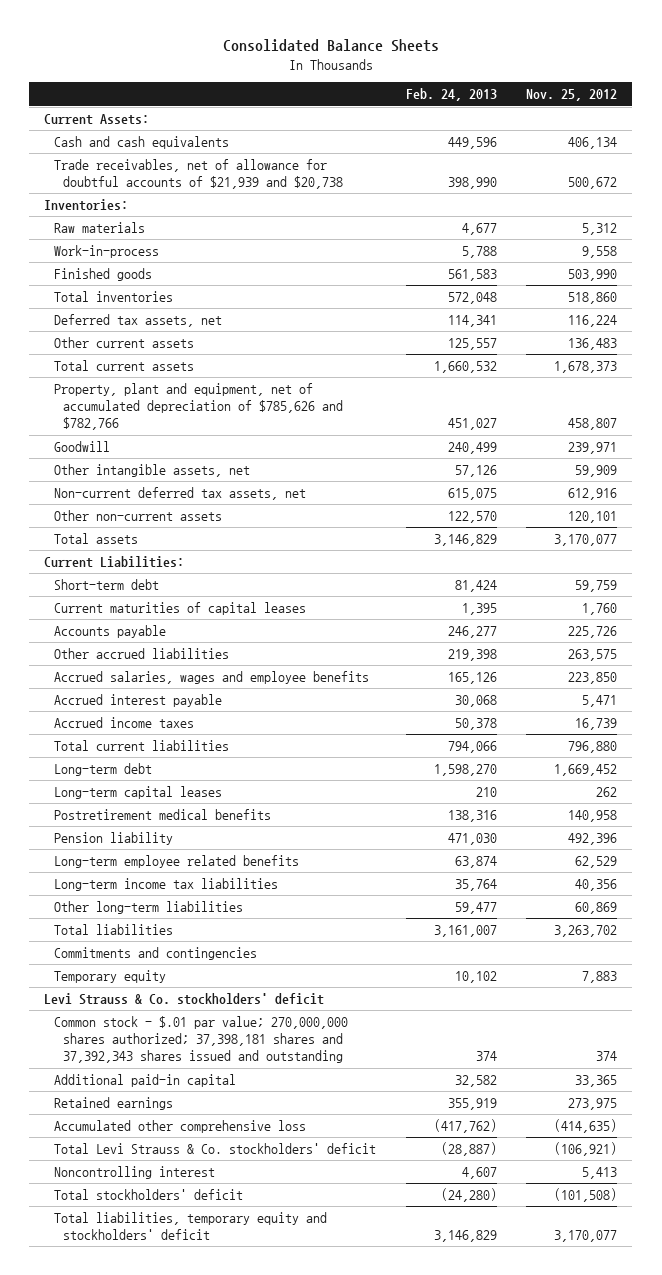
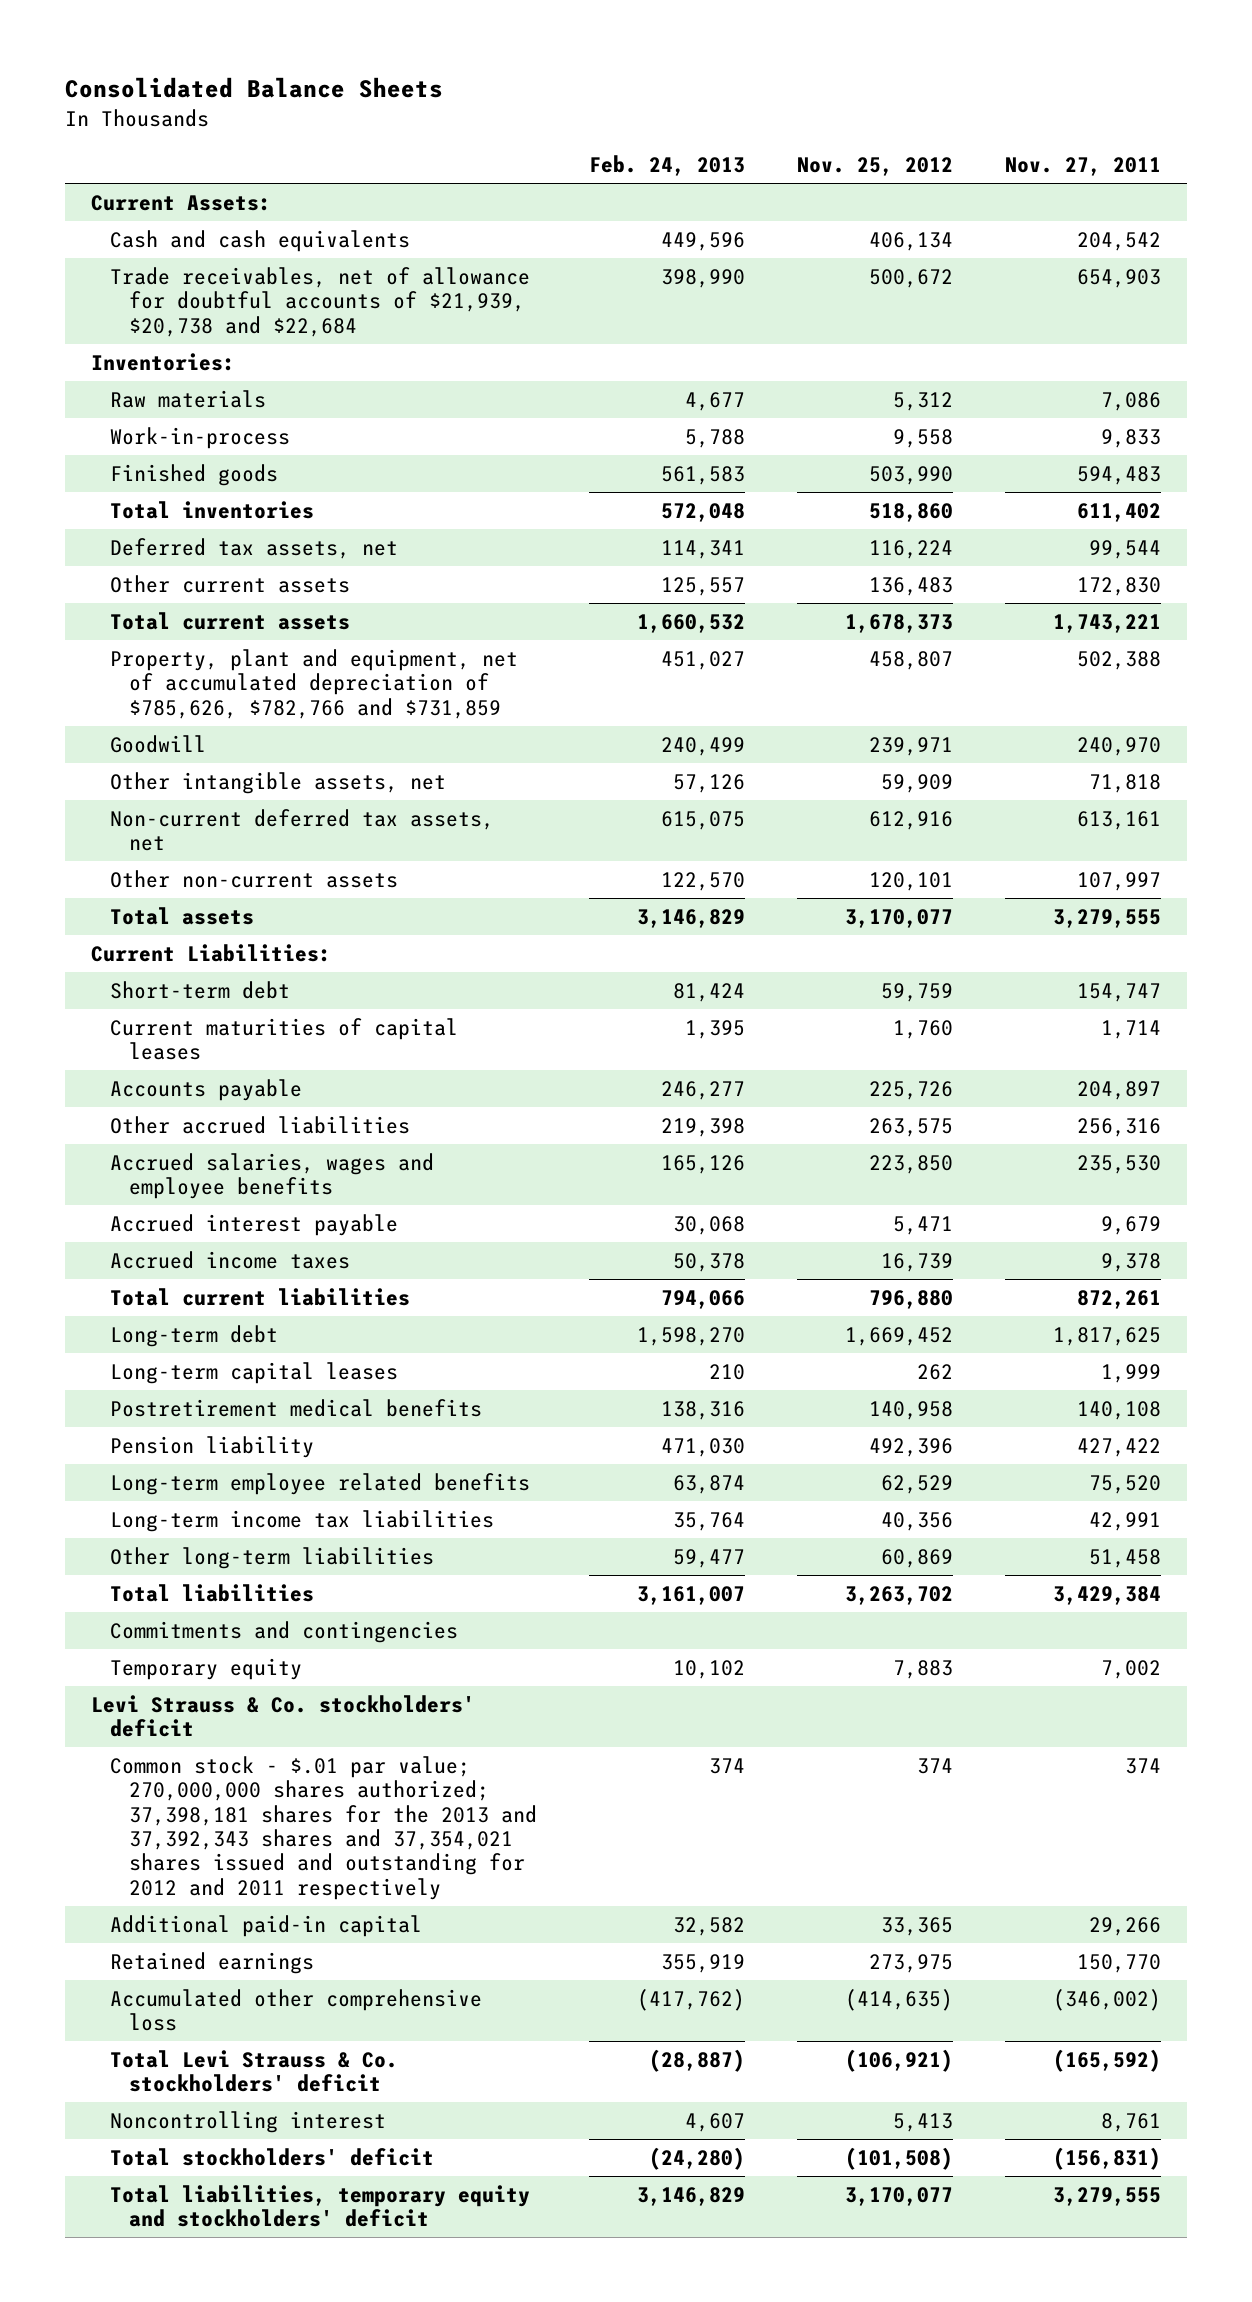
- | Feb. 24, 2013 | Nov. 25, 2012
+ | Feb. 24, 2013 | Nov. 25, 2012 | Nov. 27, 2011
- Trade receivables, net of allowance for doubtful accounts of $21,939 and $20,738 | 398,990 | 500,672
+ Trade receivables, net of allowance for doubtful accounts of $21,939, $20,738 and $22,684 | 398,990 | 500,672 | 654,903
- Property, plant and equipment, net of accumulated depreciation of $785,626 and $782,766 | 451,027 | 458,807
+ Property, plant and equipment, net of accumulated depreciation of $785,626, $782,766 and $731,859 | 451,027 | 458,807 | 502,388
- Common stock - $.01 par value; 270,000,000 shares authorized; 37,398,181 shares and 37,392,343 shares issued and outstanding | 374 | 374
+ Common stock - $.01 par value; 270,000,000 shares authorized; 37,398,181 shares for the 2013 and 37,392,343 shares and 37,354,021 shares issued and outstanding for 2012 and 2011 respectively | 374 | 374 | 374

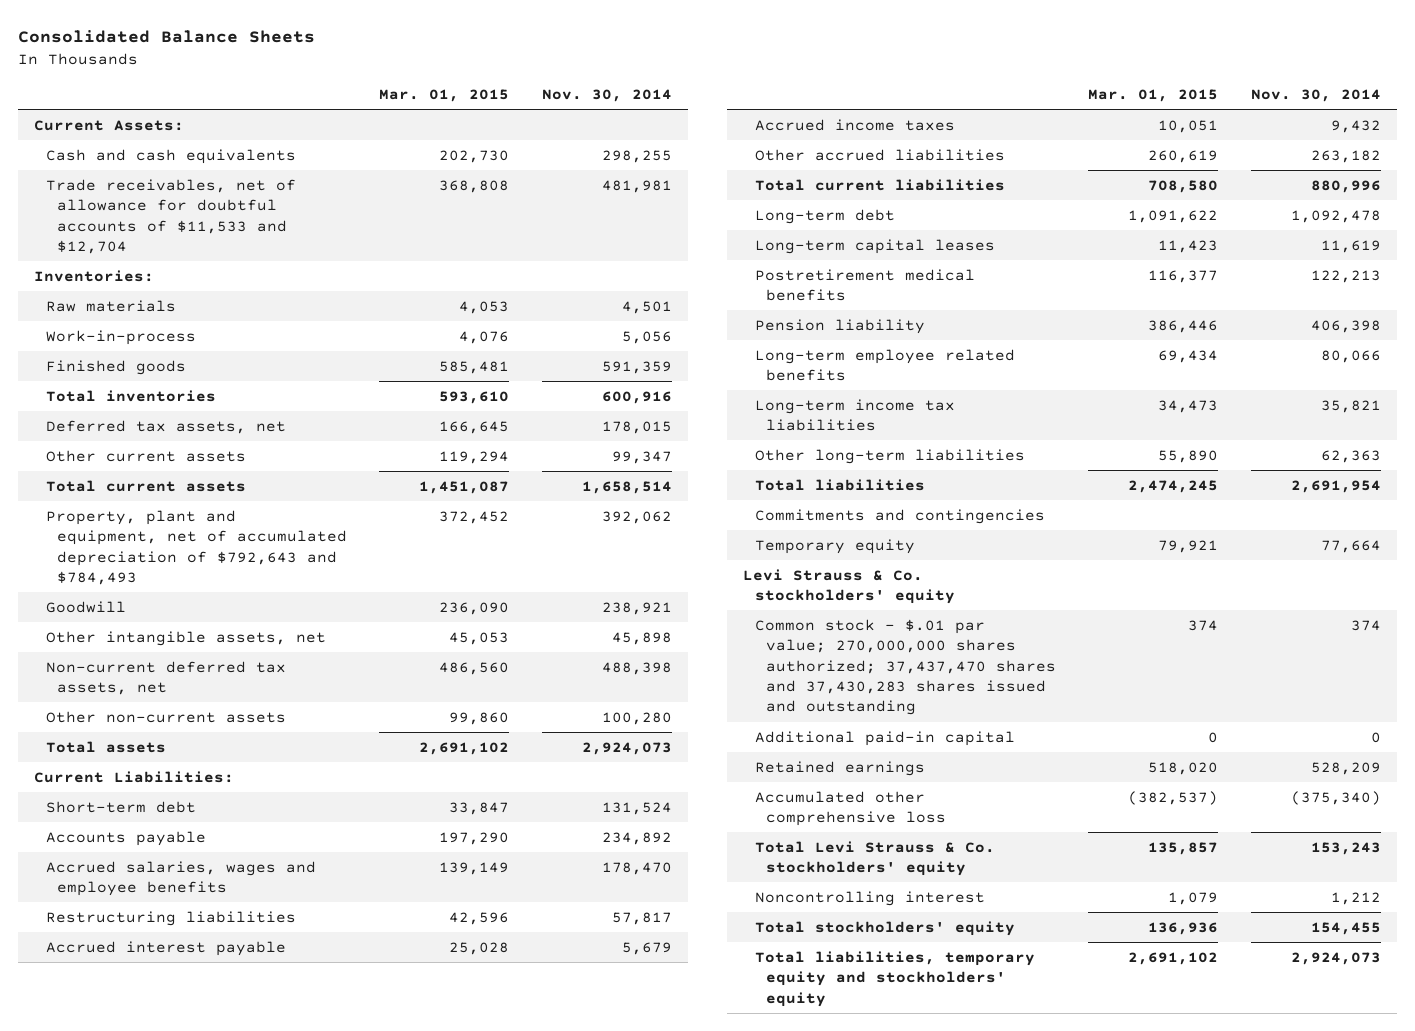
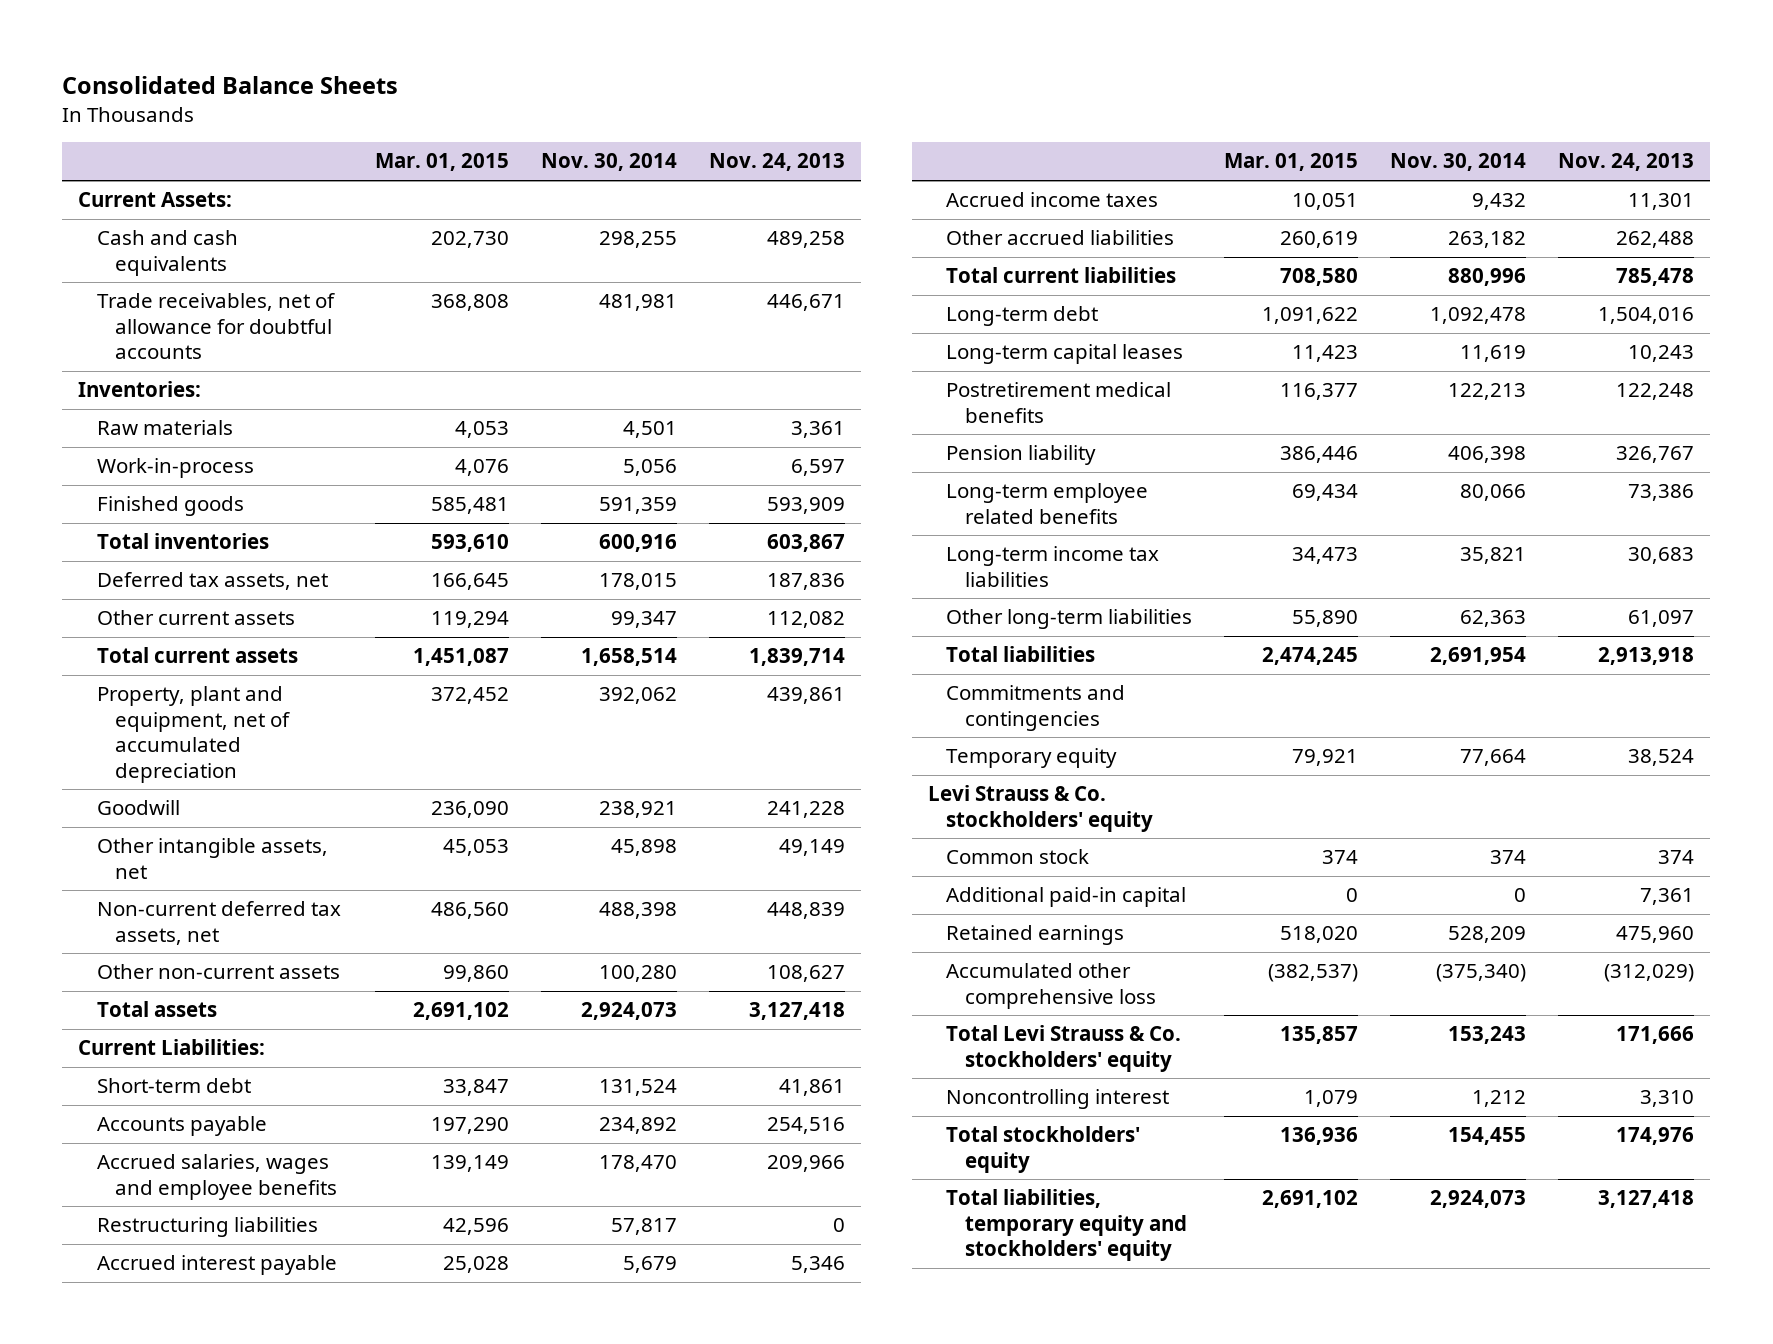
- | Mar. 01, 2015 | Nov. 30, 2014
+ | Mar. 01, 2015 | Nov. 30, 2014 | Nov. 24, 2013
- Trade receivables, net of allowance for doubtful accounts of $11,533 and $12,704 | 368,808 | 481,981
+ Trade receivables, net of allowance for doubtful accounts | 368,808 | 481,981 | 446,671
- Property, plant and equipment, net of accumulated depreciation of $792,643 and $784,493 | 372,452 | 392,062
+ Property, plant and equipment, net of accumulated depreciation | 372,452 | 392,062 | 439,861
- Common stock - $.01 par value; 270,000,000 shares authorized; 37,437,470 shares and 37,430,283 shares issued and outstanding | 374 | 374
+ Common stock | 374 | 374 | 374

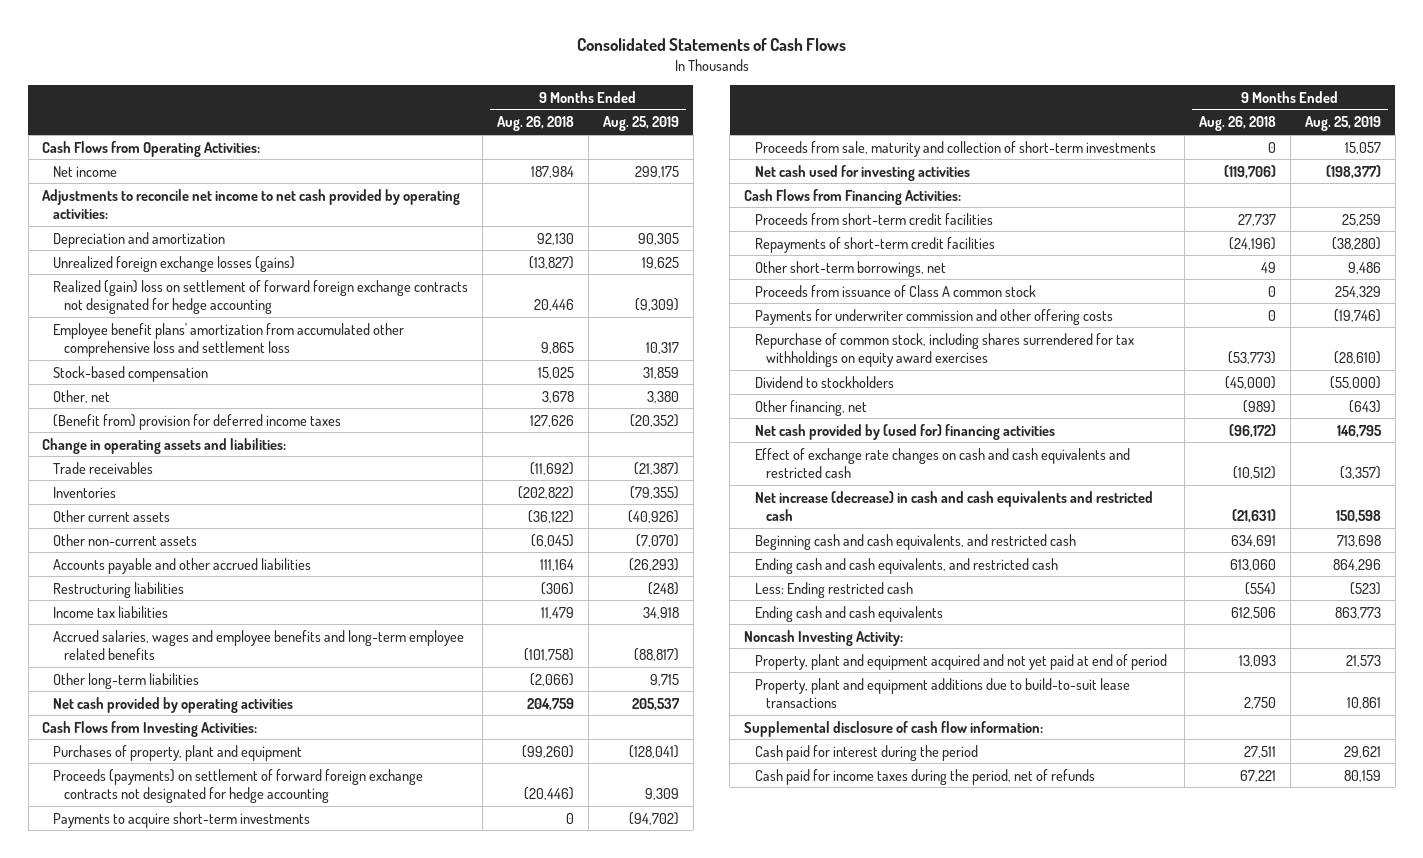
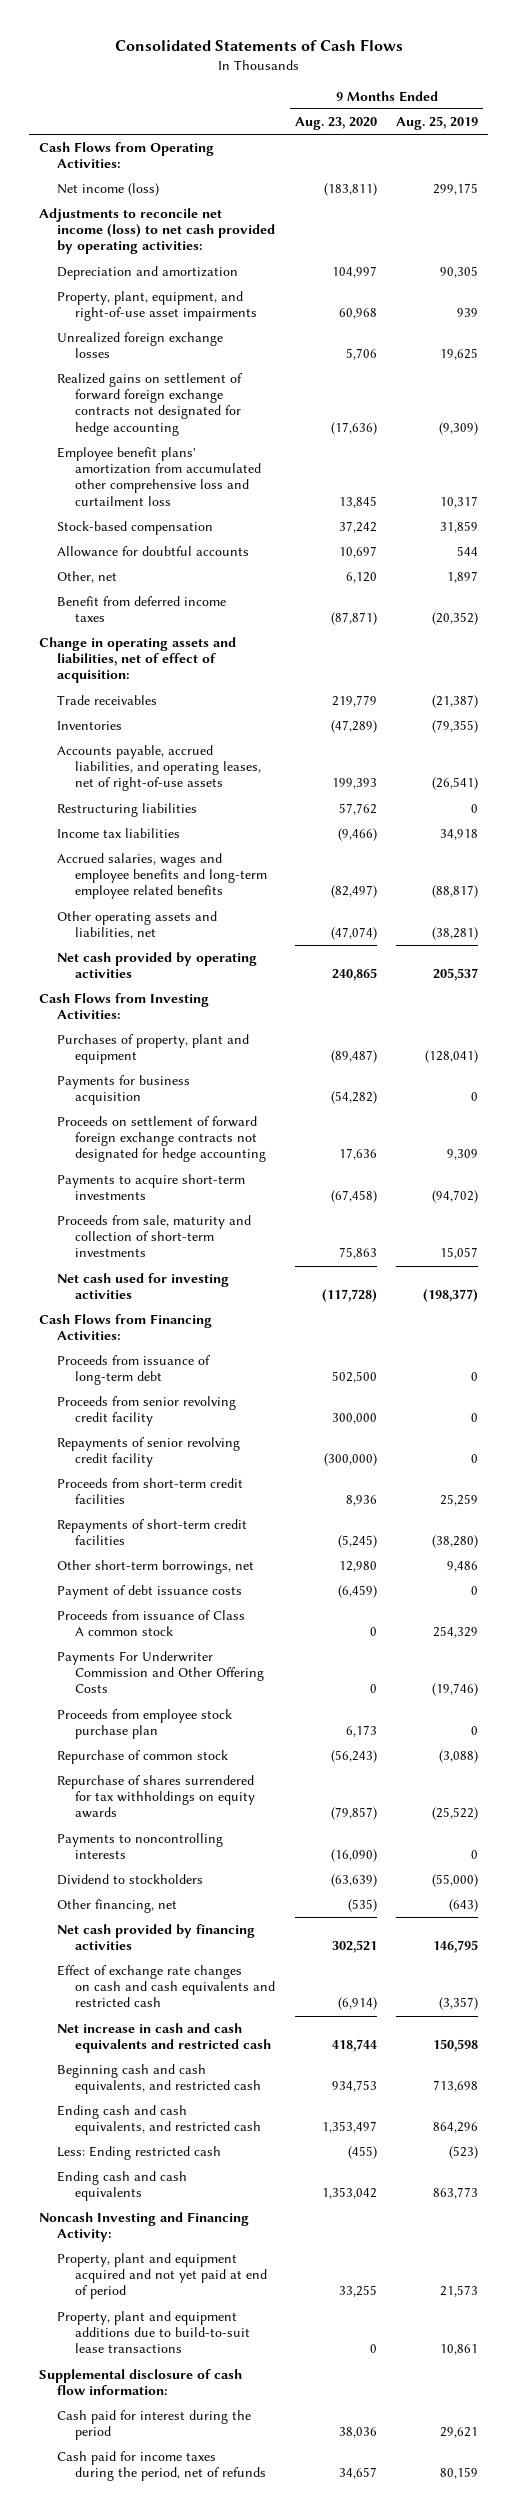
- | 9 Months Ended Aug. 26, 2018 | 9 Months Ended Aug. 25, 2019
+ | 9 Months Ended Aug. 23, 2020 | 9 Months Ended Aug. 25, 2019
- Net income | 187,984 | 299,175
- Adjustments to reconcile net income to net cash provided by operating activities:
+ Net income (loss) | (183,811) | 299,175
+ Adjustments to reconcile net income (loss) to net cash provided by operating activities:
- Unrealized foreign exchange losses (gains) | (13,827) | 19,625
- Realized (gain) loss on settlement of forward foreign exchange contracts not designated for hedge accounting | 20,446 | (9,309)
- Employee benefit plans' amortization from accumulated other comprehensive loss and settlement loss | 9,865 | 10,317
+ Property, plant, equipment, and right-of-use asset impairments | 60,968 | 939
+ Unrealized foreign exchange losses | 5,706 | 19,625
+ Realized gains on settlement of forward foreign exchange contracts not designated for hedge accounting | (17,636) | (9,309)
+ Employee benefit plans' amortization from accumulated other comprehensive loss and curtailment loss | 13,845 | 10,317
- Other, net | 3,678 | 3,380
- (Benefit from) provision for deferred income taxes | 127,626 | (20,352)
- Change in operating assets and liabilities:
+ Allowance for doubtful accounts | 10,697 | 544
+ Other, net | 6,120 | 1,897
+ Benefit from deferred income taxes | (87,871) | (20,352)
+ Change in operating assets and liabilities, net of effect of acquisition:
- Other current assets | (36,122) | (40,926)
- Other non-current assets | (6,045) | (7,070)
- Accounts payable and other accrued liabilities | 111,164 | (26,293)
- Restructuring liabilities | (306) | (248)
+ Accounts payable, accrued liabilities, and operating leases, net of right-of-use assets | 199,393 | (26,541)
+ Restructuring liabilities | 57,762 | 0
- Other long-term liabilities | (2,066) | 9,715
+ Other operating assets and liabilities, net | (47,074) | (38,281)
- Proceeds (payments) on settlement of forward foreign exchange contracts not designated for hedge accounting | (20,446) | 9,309
+ Payments for business acquisition | (54,282) | 0
+ Proceeds on settlement of forward foreign exchange contracts not designated for hedge accounting | 17,636 | 9,309
+ Proceeds from issuance of long-term debt | 502,500 | 0
+ Proceeds from senior revolving credit facility | 300,000 | 0
+ Repayments of senior revolving credit facility | (300,000) | 0
+ Payment of debt issuance costs | (6,459) | 0
- Payments for underwriter commission and other offering costs | 0 | (19,746)
- Repurchase of common stock, including shares surrendered for tax withholdings on equity award exercises | (53,773) | (28,610)
+ Payments For Underwriter Commission and Other Offering Costs | 0 | (19,746)
+ Proceeds from employee stock purchase plan | 6,173 | 0
+ Repurchase of common stock | (56,243) | (3,088)
+ Repurchase of shares surrendered for tax withholdings on equity awards | (79,857) | (25,522)
+ Payments to noncontrolling interests | (16,090) | 0
- Net cash provided by (used for) financing activities | (96,172) | 146,795
+ Net cash provided by financing activities | 302,521 | 146,795
- Net increase (decrease) in cash and cash equivalents and restricted cash | (21,631) | 150,598
+ Net increase in cash and cash equivalents and restricted cash | 418,744 | 150,598
- Noncash Investing Activity:
+ Noncash Investing and Financing Activity:

